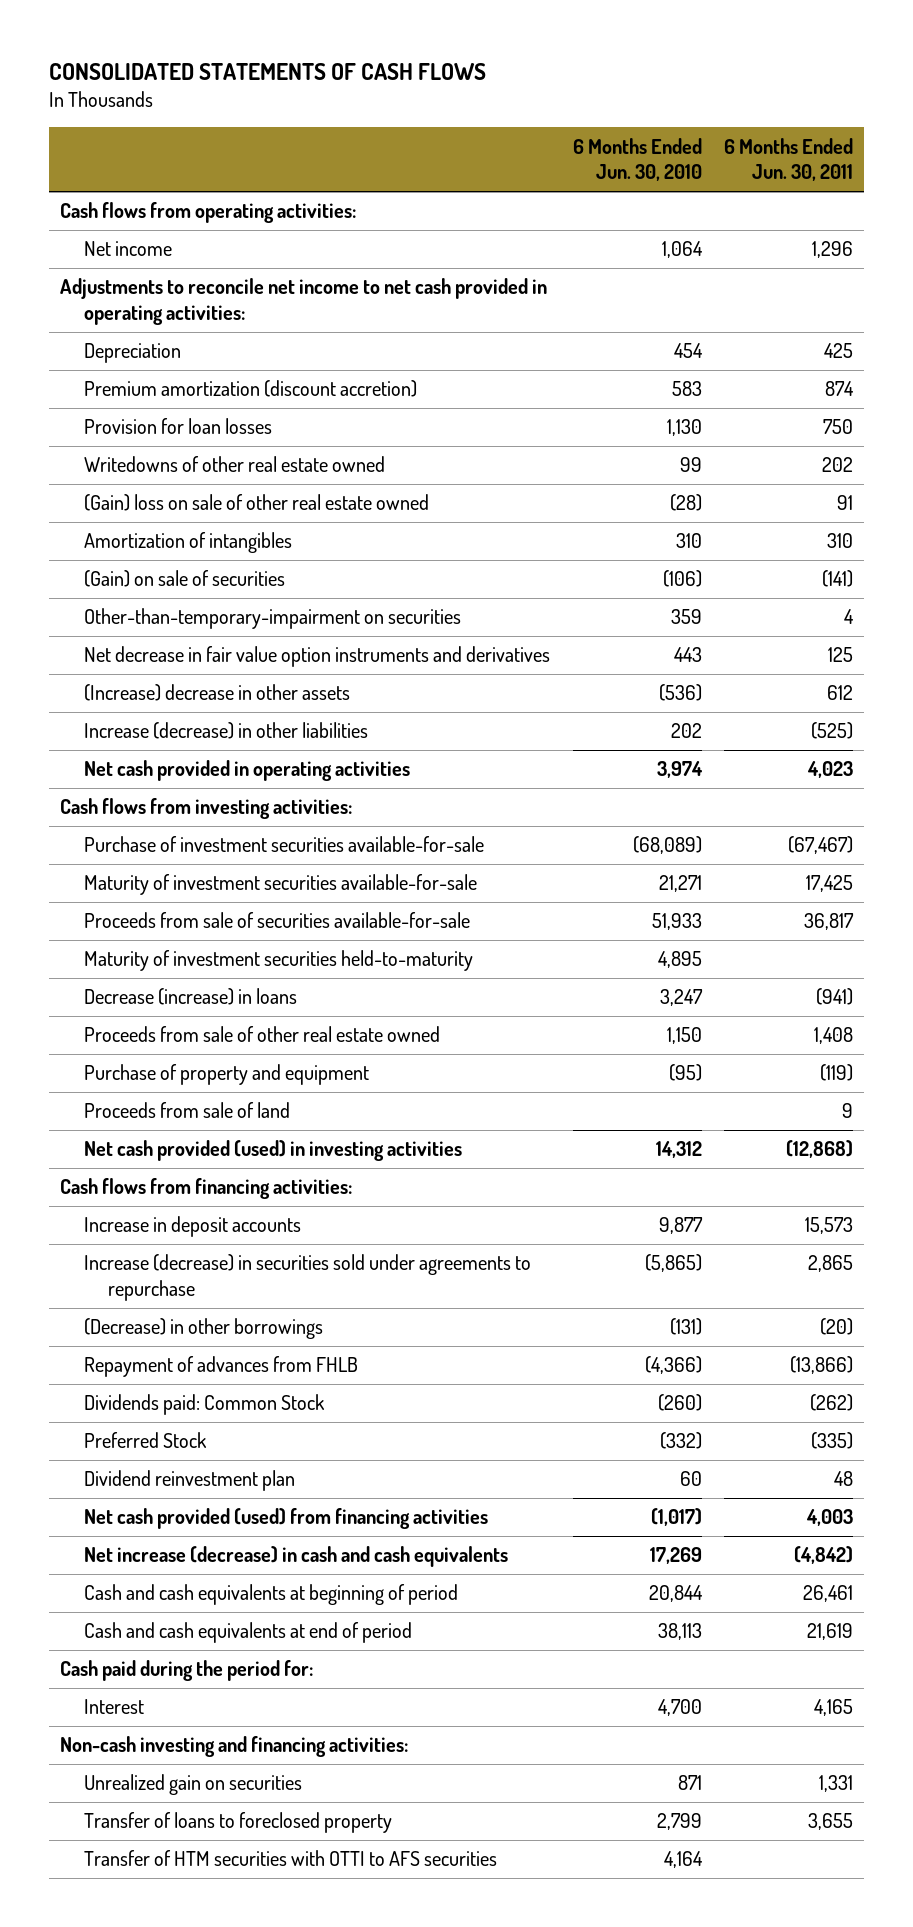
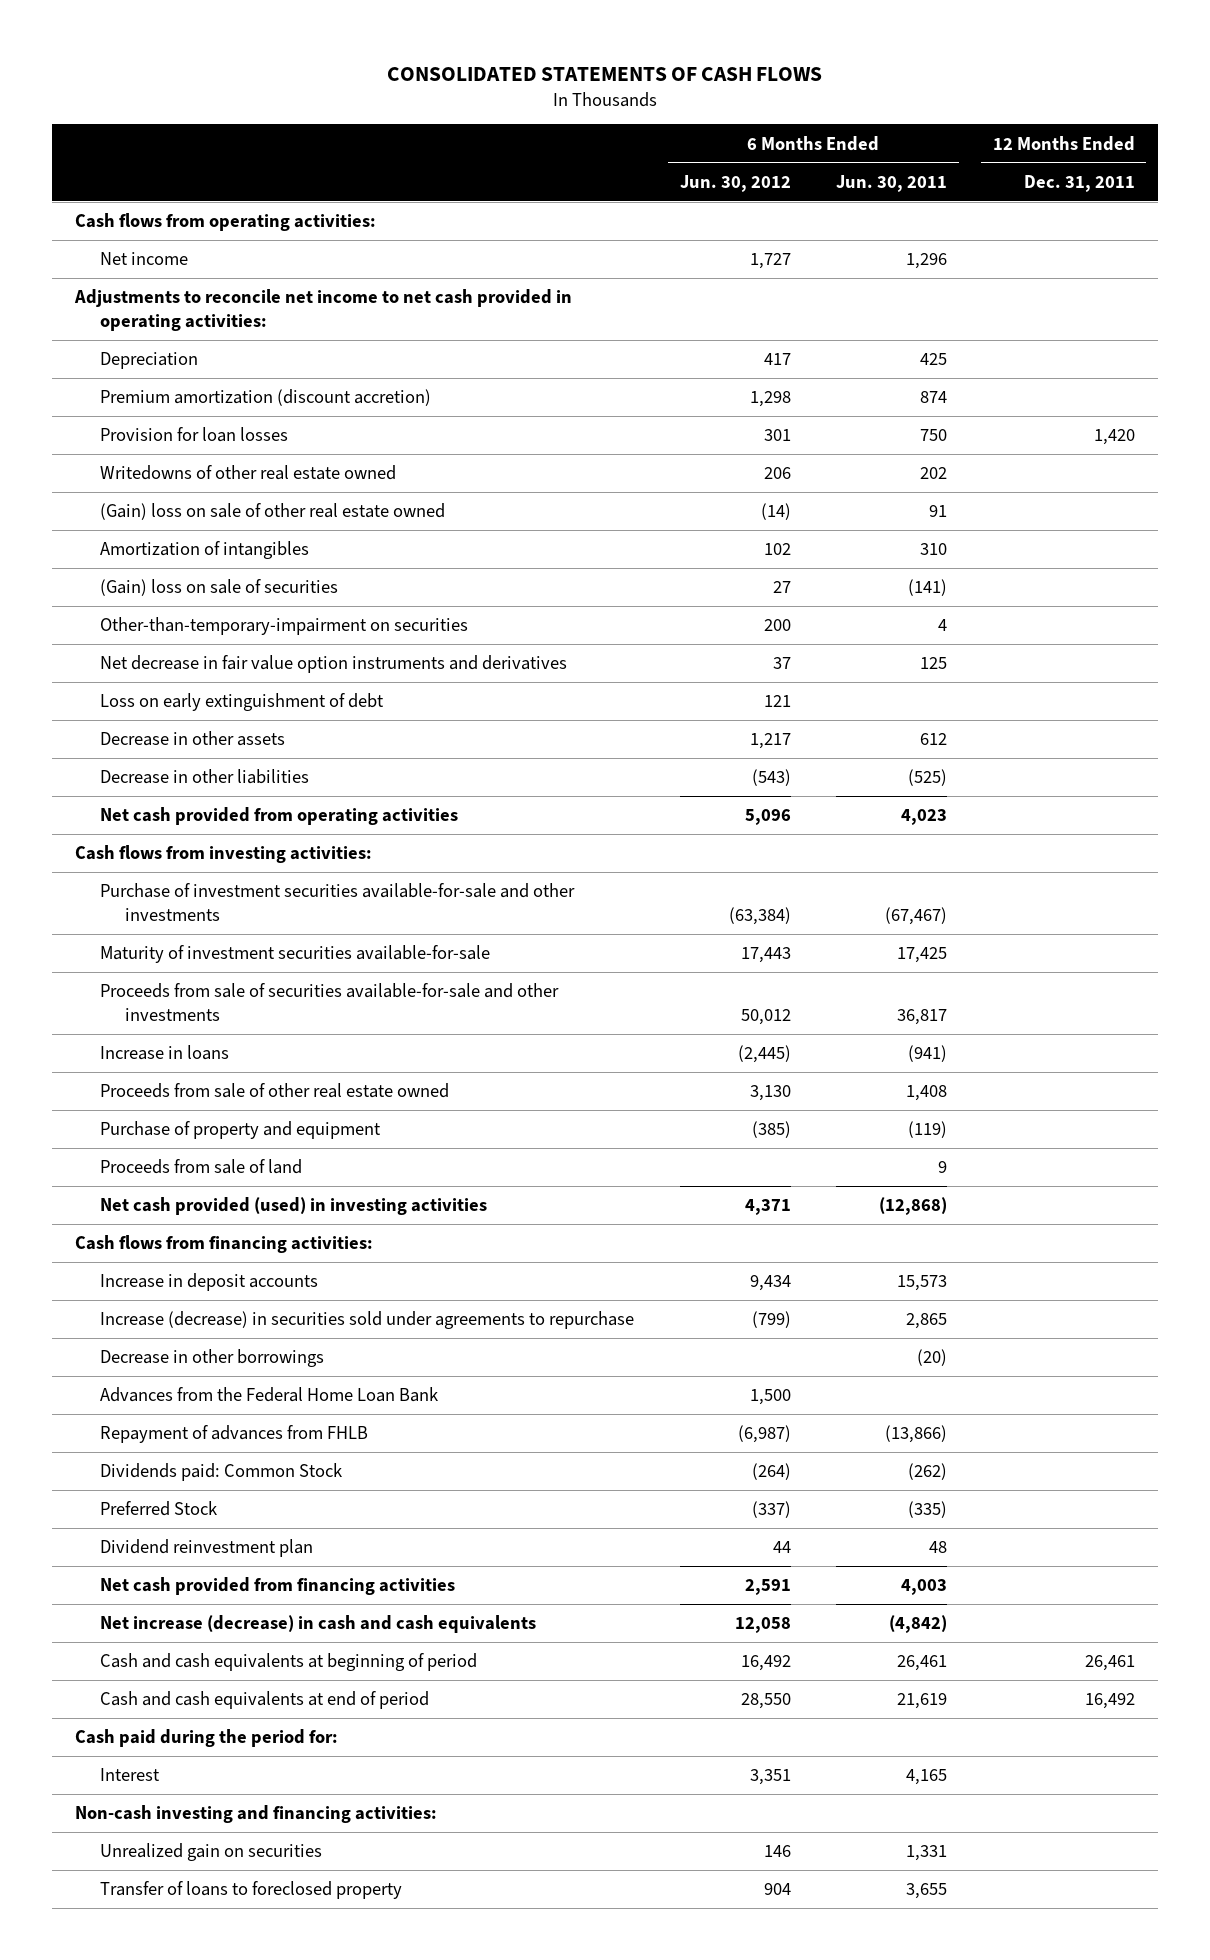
- | 6 Months Ended Jun. 30, 2010 | 6 Months Ended Jun. 30, 2011
+ | 6 Months Ended Jun. 30, 2012 | 6 Months Ended Jun. 30, 2011 | 12 Months Ended Dec. 31, 2011
- (Gain) on sale of securities | (106) | (141)
+ (Gain) loss on sale of securities | 27 | (141) |
- (Increase) decrease in other assets | (536) | 612
- Increase (decrease) in other liabilities | 202 | (525)
- Net cash provided in operating activities | 3,974 | 4,023
+ Loss on early extinguishment of debt | 121 | |
+ Decrease in other assets | 1,217 | 612 |
+ Decrease in other liabilities | (543) | (525) |
+ Net cash provided from operating activities | 5,096 | 4,023 |
- Purchase of investment securities available-for-sale | (68,089) | (67,467)
+ Purchase of investment securities available-for-sale and other investments | (63,384) | (67,467) |
- Proceeds from sale of securities available-for-sale | 51,933 | 36,817
- Maturity of investment securities held-to-maturity | 4,895 |
- Decrease (increase) in loans | 3,247 | (941)
+ Proceeds from sale of securities available-for-sale and other investments | 50,012 | 36,817 |
+ Increase in loans | (2,445) | (941) |
- (Decrease) in other borrowings | (131) | (20)
+ Decrease in other borrowings | | (20) |
+ Advances from the Federal Home Loan Bank | 1,500 | |
- Net cash provided (used) from financing activities | (1,017) | 4,003
+ Net cash provided from financing activities | 2,591 | 4,003 |
- Transfer of HTM securities with OTTI to AFS securities | 4,164 |

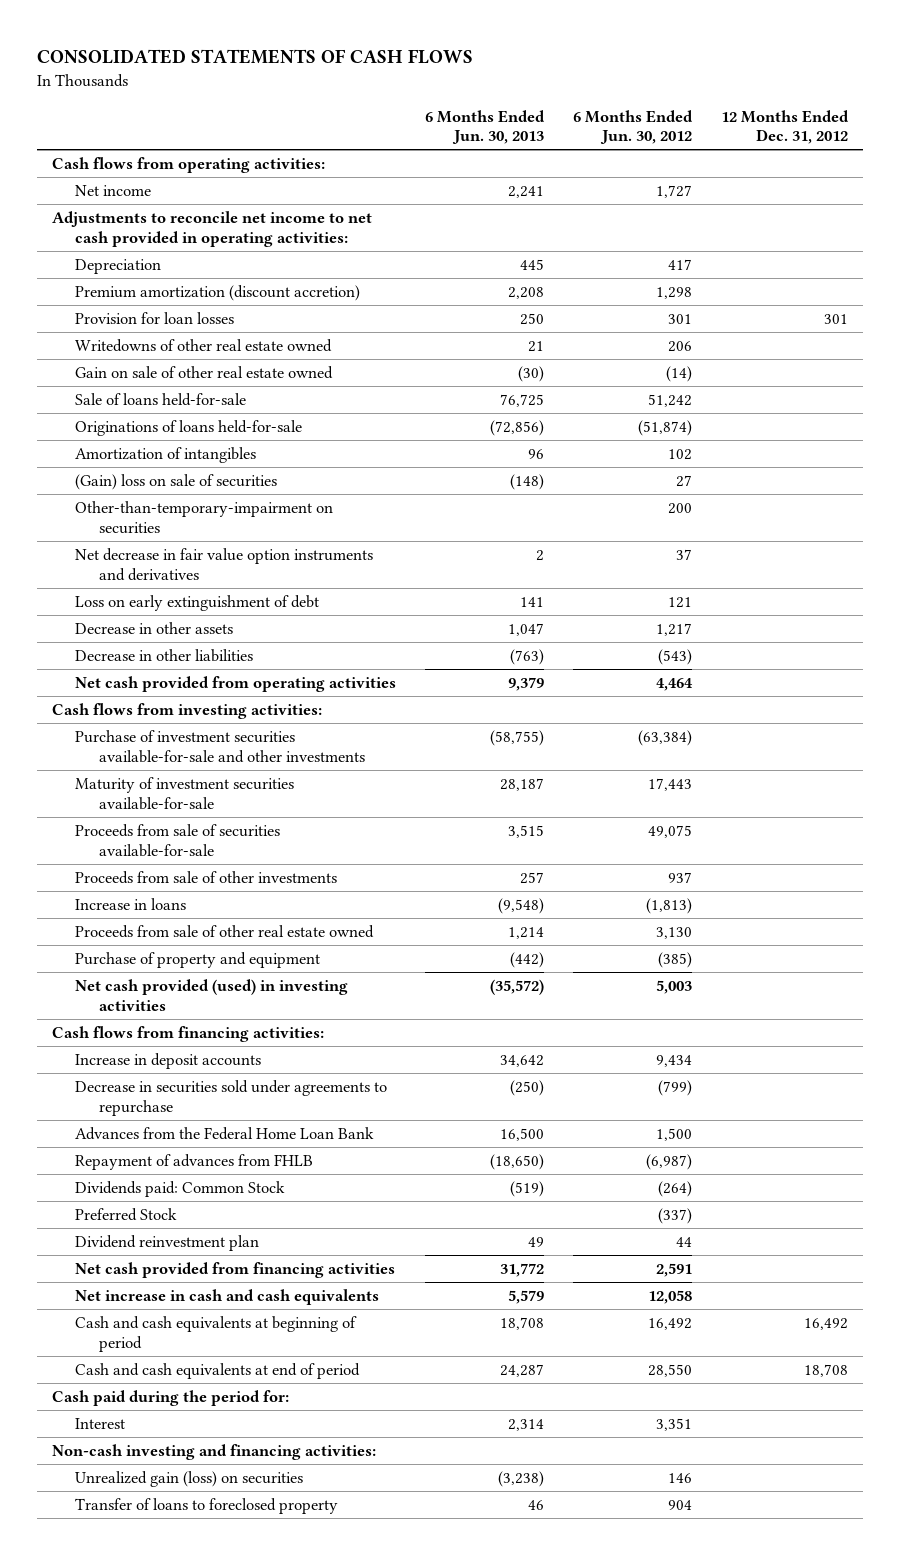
- | 6 Months Ended Jun. 30, 2012 | 6 Months Ended Jun. 30, 2011 | 12 Months Ended Dec. 31, 2011
+ | 6 Months Ended Jun. 30, 2013 | 6 Months Ended Jun. 30, 2012 | 12 Months Ended Dec. 31, 2012
- (Gain) loss on sale of other real estate owned | (14) | 91 |
+ Gain on sale of other real estate owned | (30) | (14) |
+ Sale of loans held-for-sale | 76,725 | 51,242 |
+ Originations of loans held-for-sale | (72,856) | (51,874) |
- Net cash provided from operating activities | 5,096 | 4,023 |
+ Net cash provided from operating activities | 9,379 | 4,464 |
- Proceeds from sale of securities available-for-sale and other investments | 50,012 | 36,817 |
- Increase in loans | (2,445) | (941) |
+ Proceeds from sale of securities available-for-sale | 3,515 | 49,075 |
+ Proceeds from sale of other investments | 257 | 937 |
+ Increase in loans | (9,548) | (1,813) |
- Proceeds from sale of land | | 9 |
- Net cash provided (used) in investing activities | 4,371 | (12,868) |
+ Net cash provided (used) in investing activities | (35,572) | 5,003 |
- Increase (decrease) in securities sold under agreements to repurchase | (799) | 2,865 |
- Decrease in other borrowings | | (20) |
+ Decrease in securities sold under agreements to repurchase | (250) | (799) |
- Net increase (decrease) in cash and cash equivalents | 12,058 | (4,842) |
+ Net increase in cash and cash equivalents | 5,579 | 12,058 |
- Unrealized gain on securities | 146 | 1,331 |
+ Unrealized gain (loss) on securities | (3,238) | 146 |

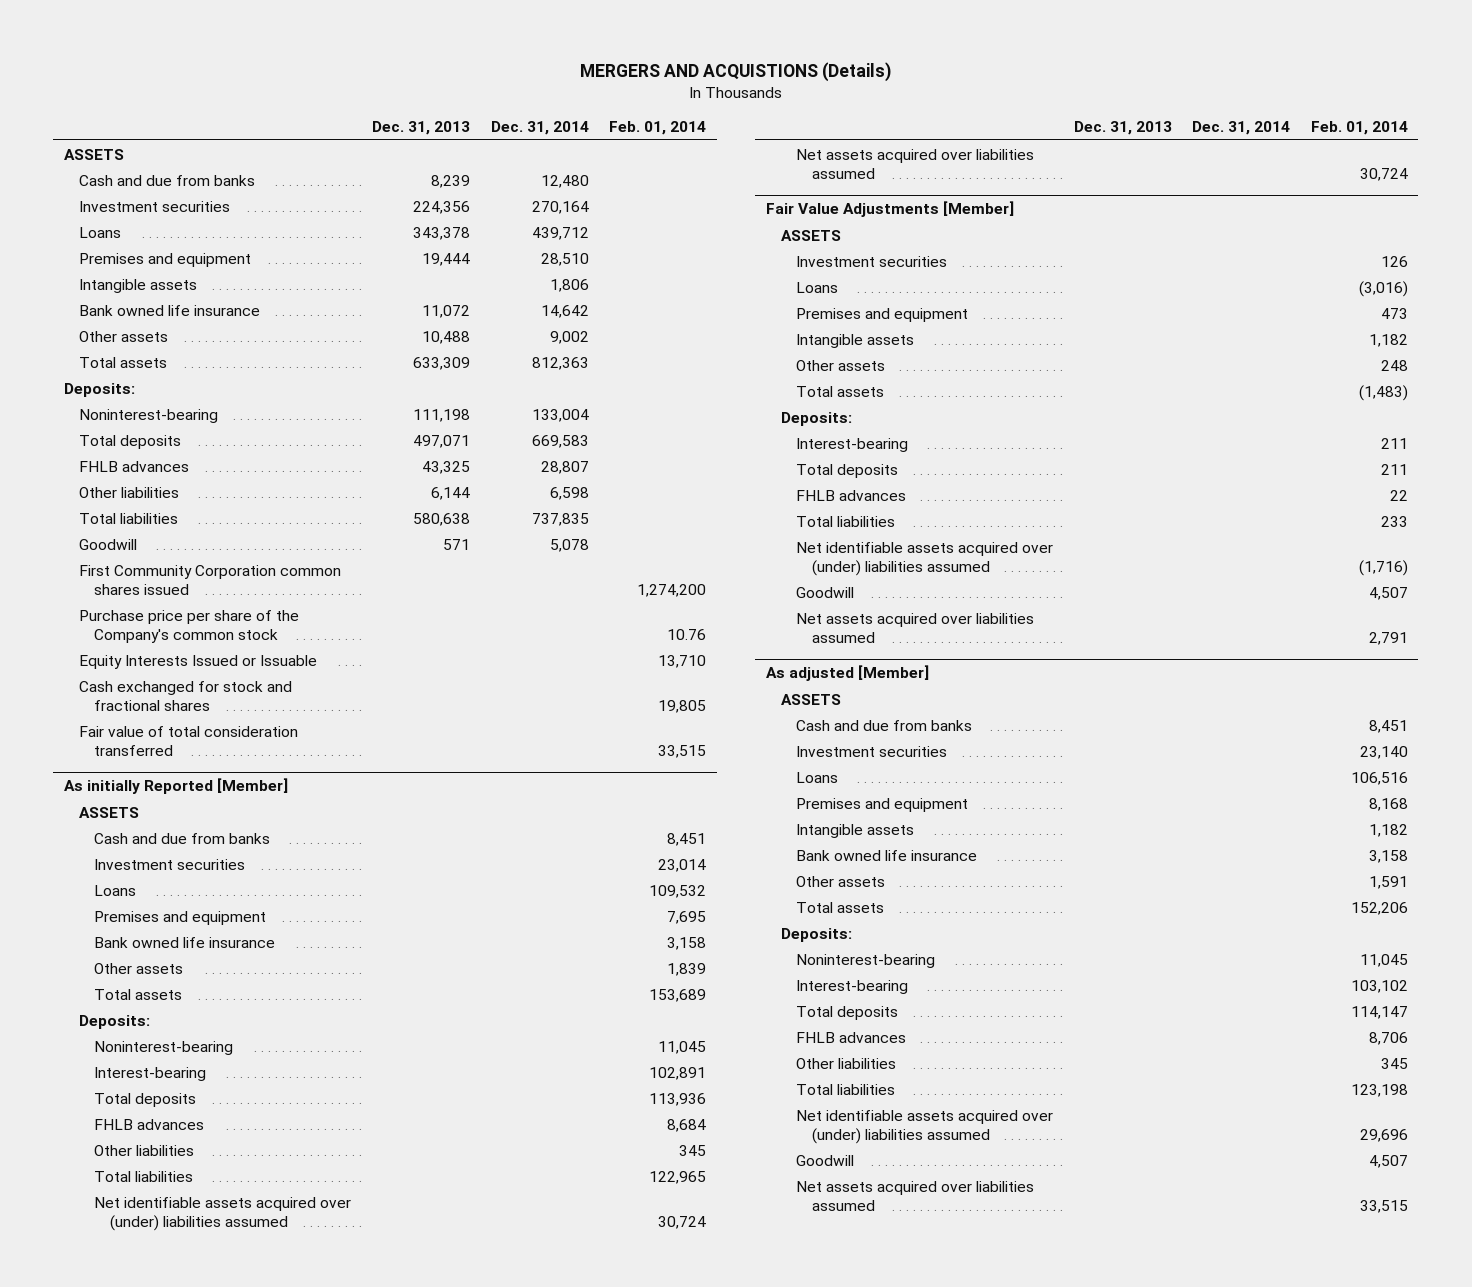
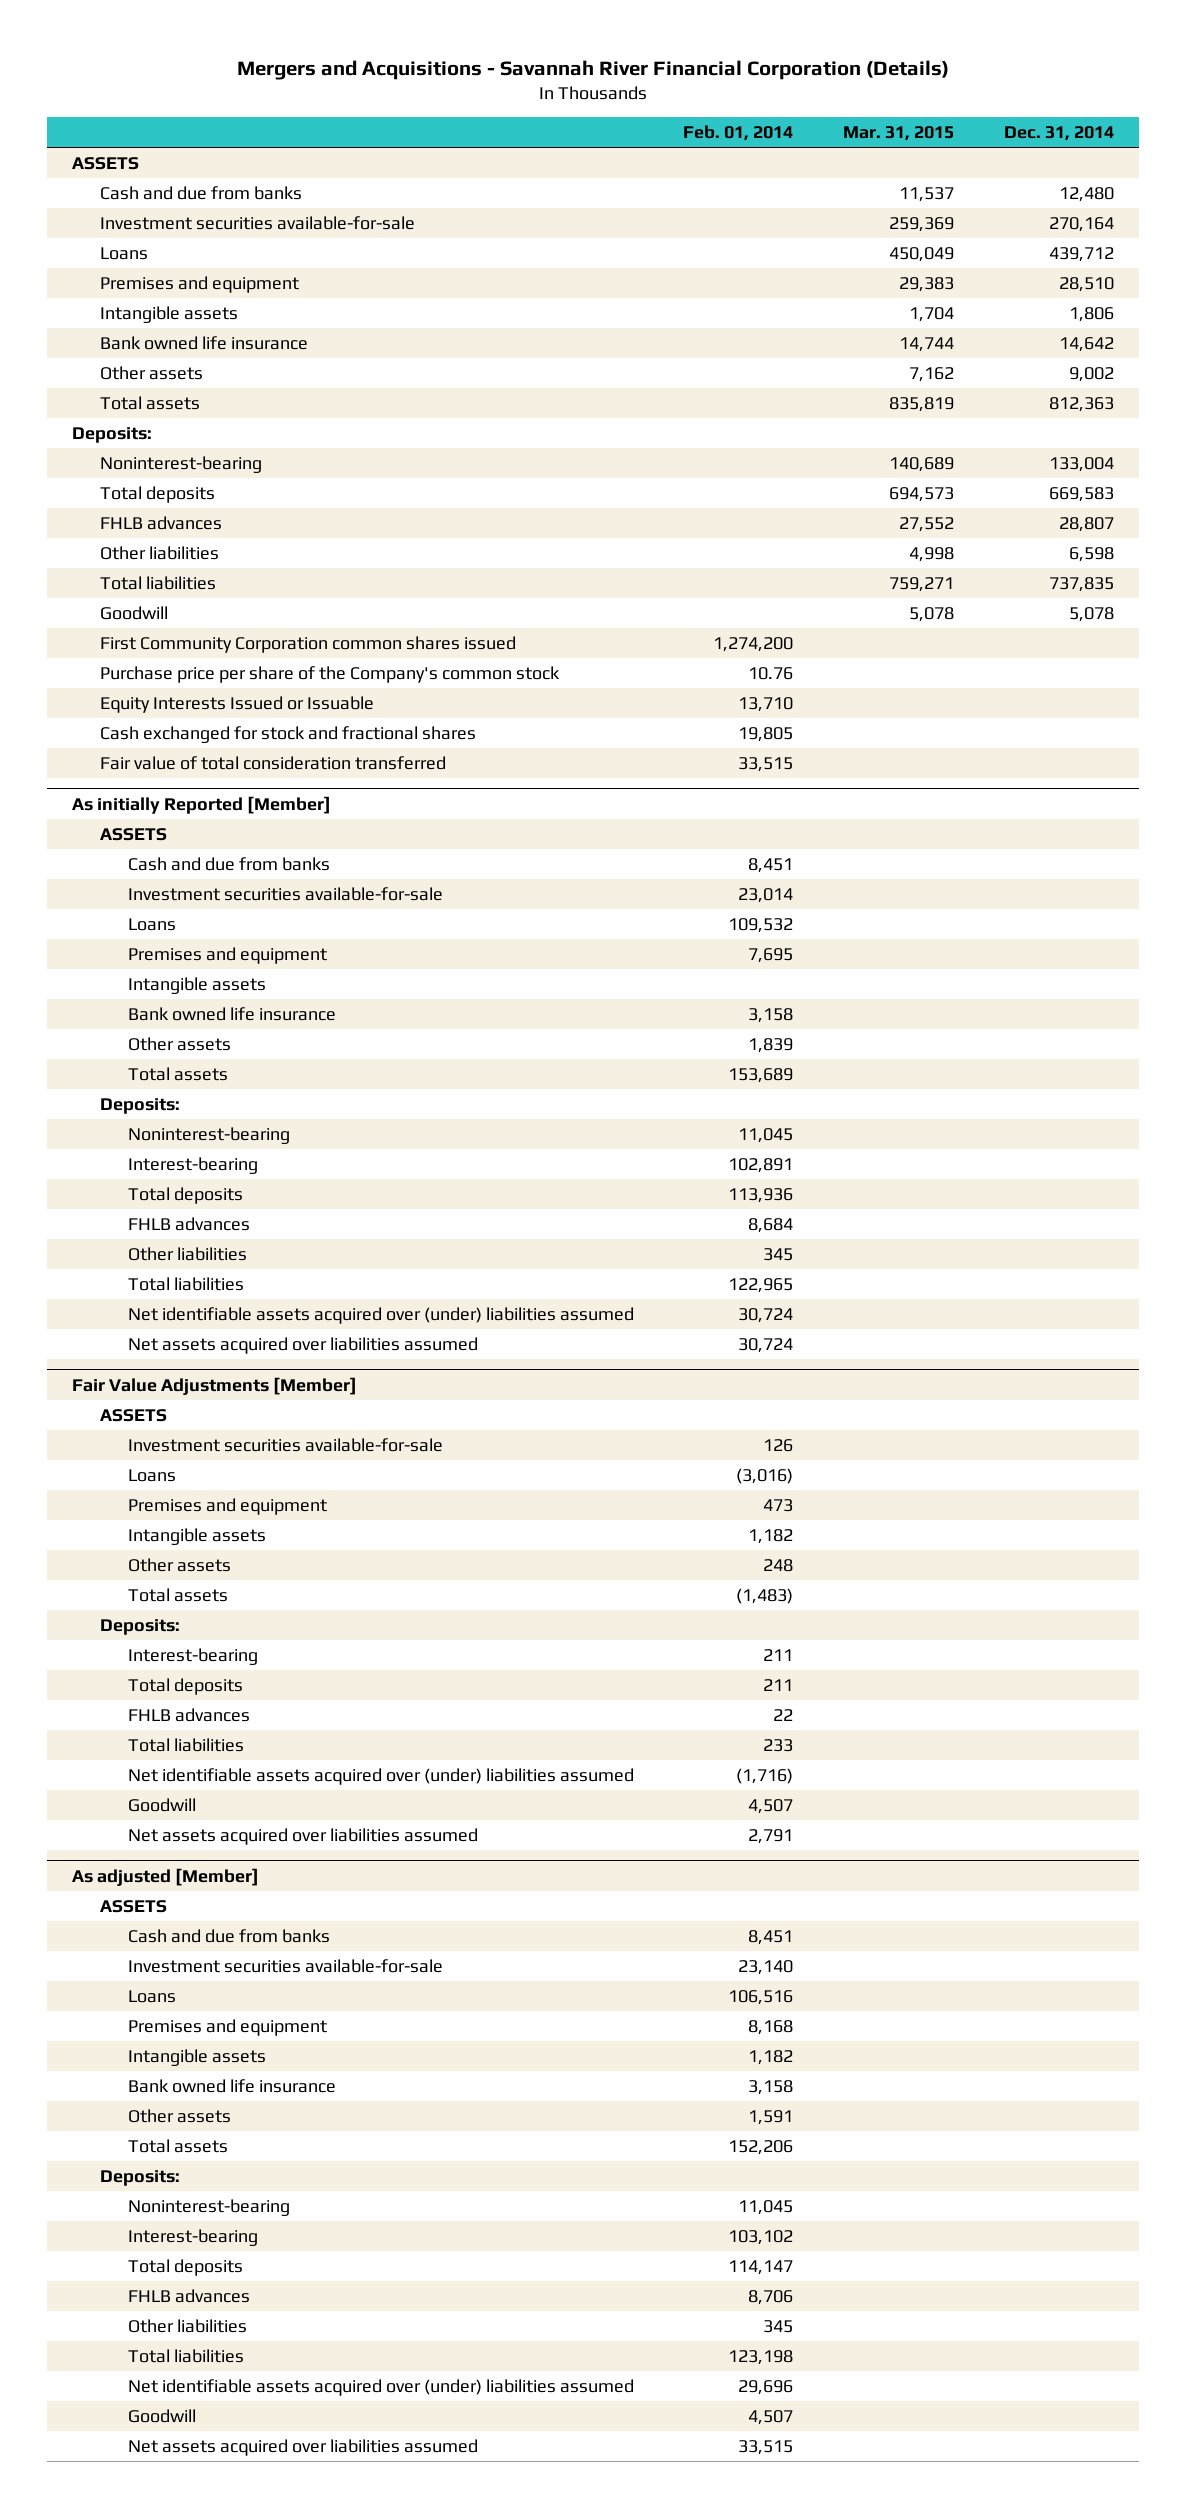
- MERGERS AND ACQUISTIONS (Details)
+ Mergers and Acquisitions - Savannah River Financial Corporation (Details)
- | Dec. 31, 2013 | Dec. 31, 2014 | Feb. 01, 2014
+ | Feb. 01, 2014 | Mar. 31, 2015 | Dec. 31, 2014
- Investment securities | 224,356 | 270,164 |
+ Investment securities available-for-sale | | 259,369 | 270,164
@ As initially Reported [Member]
- Investment securities | | | 23,014
+ Investment securities available-for-sale | 23,014 | |
+ Intangible assets
@ Fair Value Adjustments [Member]
- Investment securities | | | 126
+ Investment securities available-for-sale | 126 | |
@ As adjusted [Member]
- Investment securities | | | 23,140
+ Investment securities available-for-sale | 23,140 | |

